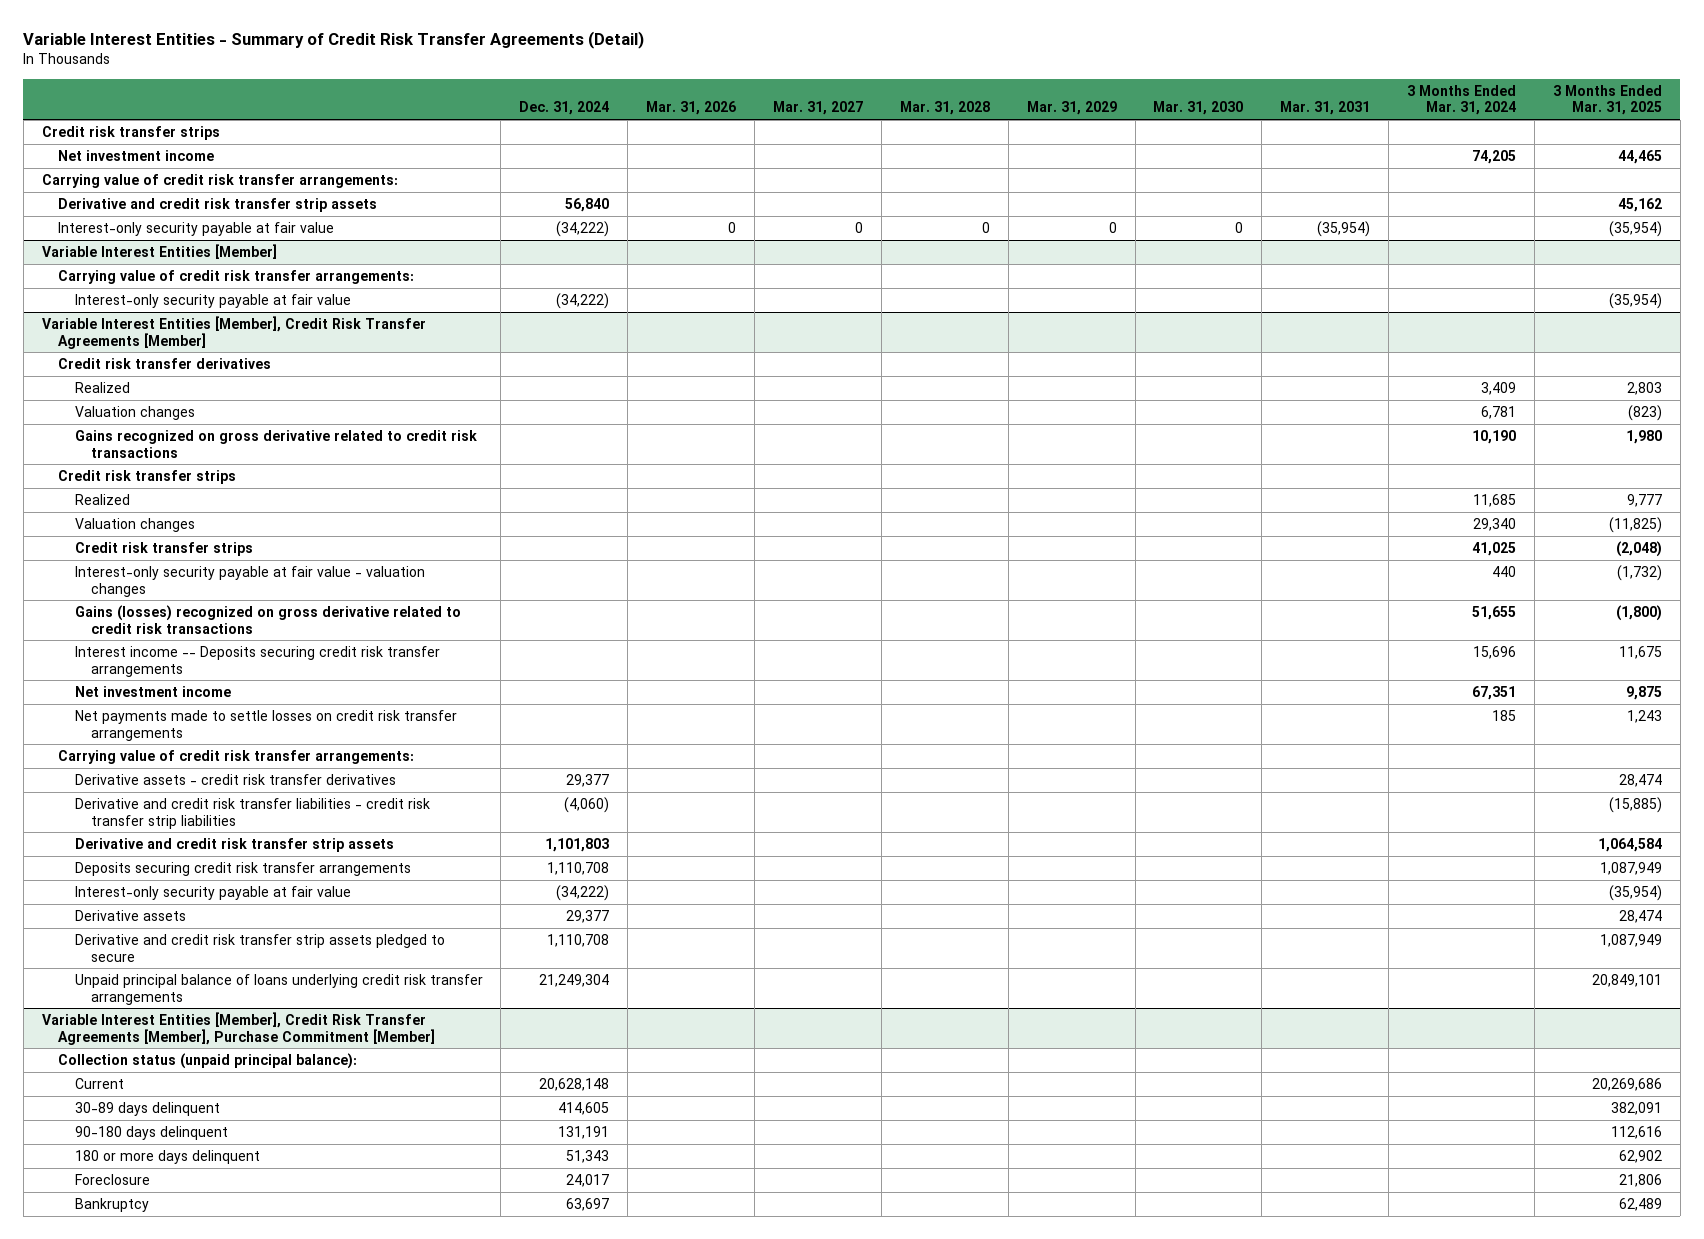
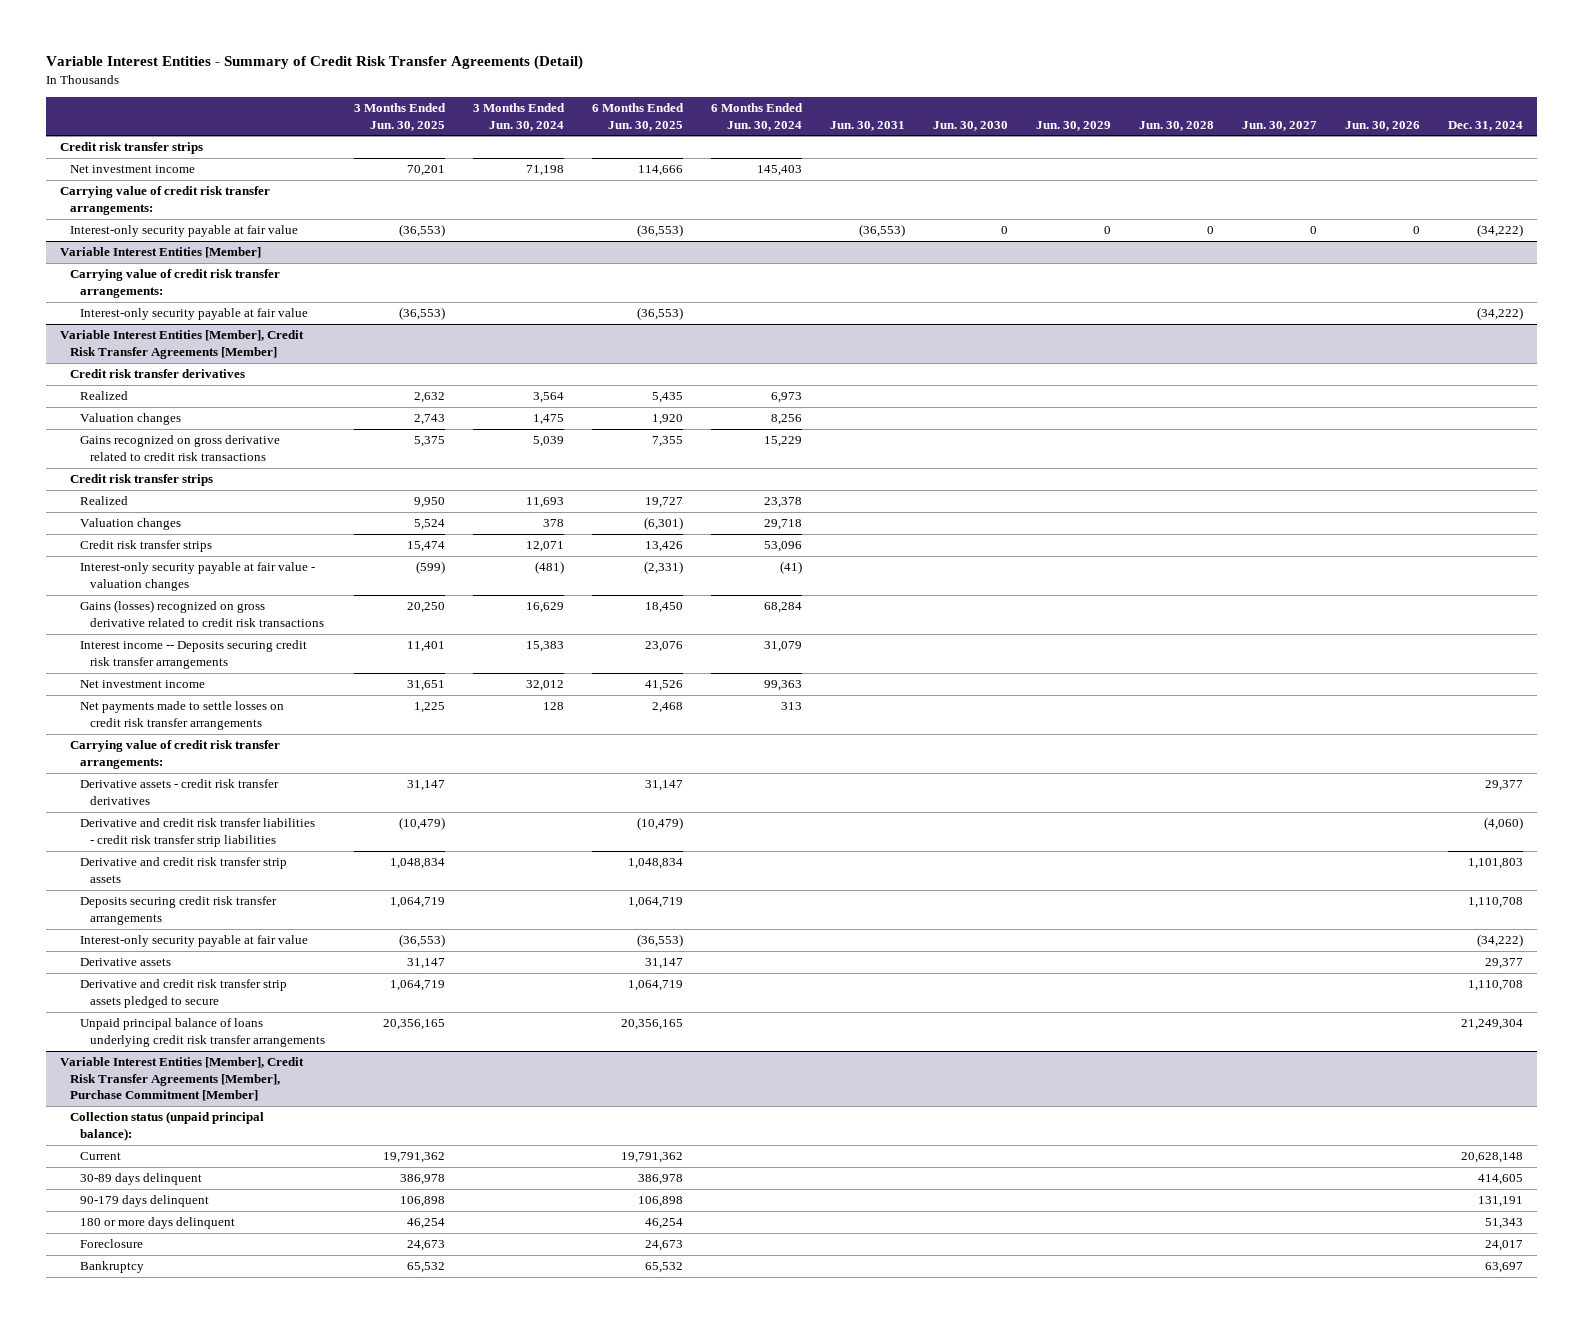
- | Dec. 31, 2024 | Mar. 31, 2026 | Mar. 31, 2027 | Mar. 31, 2028 | Mar. 31, 2029 | Mar. 31, 2030 | Mar. 31, 2031 | 3 Months Ended Mar. 31, 2024 | 3 Months Ended Mar. 31, 2025
+ | 3 Months Ended Jun. 30, 2025 | 3 Months Ended Jun. 30, 2024 | 6 Months Ended Jun. 30, 2025 | 6 Months Ended Jun. 30, 2024 | Jun. 30, 2031 | Jun. 30, 2030 | Jun. 30, 2029 | Jun. 30, 2028 | Jun. 30, 2027 | Jun. 30, 2026 | Dec. 31, 2024
- Derivative and credit risk transfer strip assets | 56,840 | | | | | | | | 45,162
@ Variable Interest Entities [Member], Credit Risk Transfer Agreements [Member], Purchase Commitment [Member]
- 90-180 days delinquent | 131,191 | | | | | | | | 112,616
+ 90-179 days delinquent | 106,898 | | 106,898 | | | | | | | | 131,191

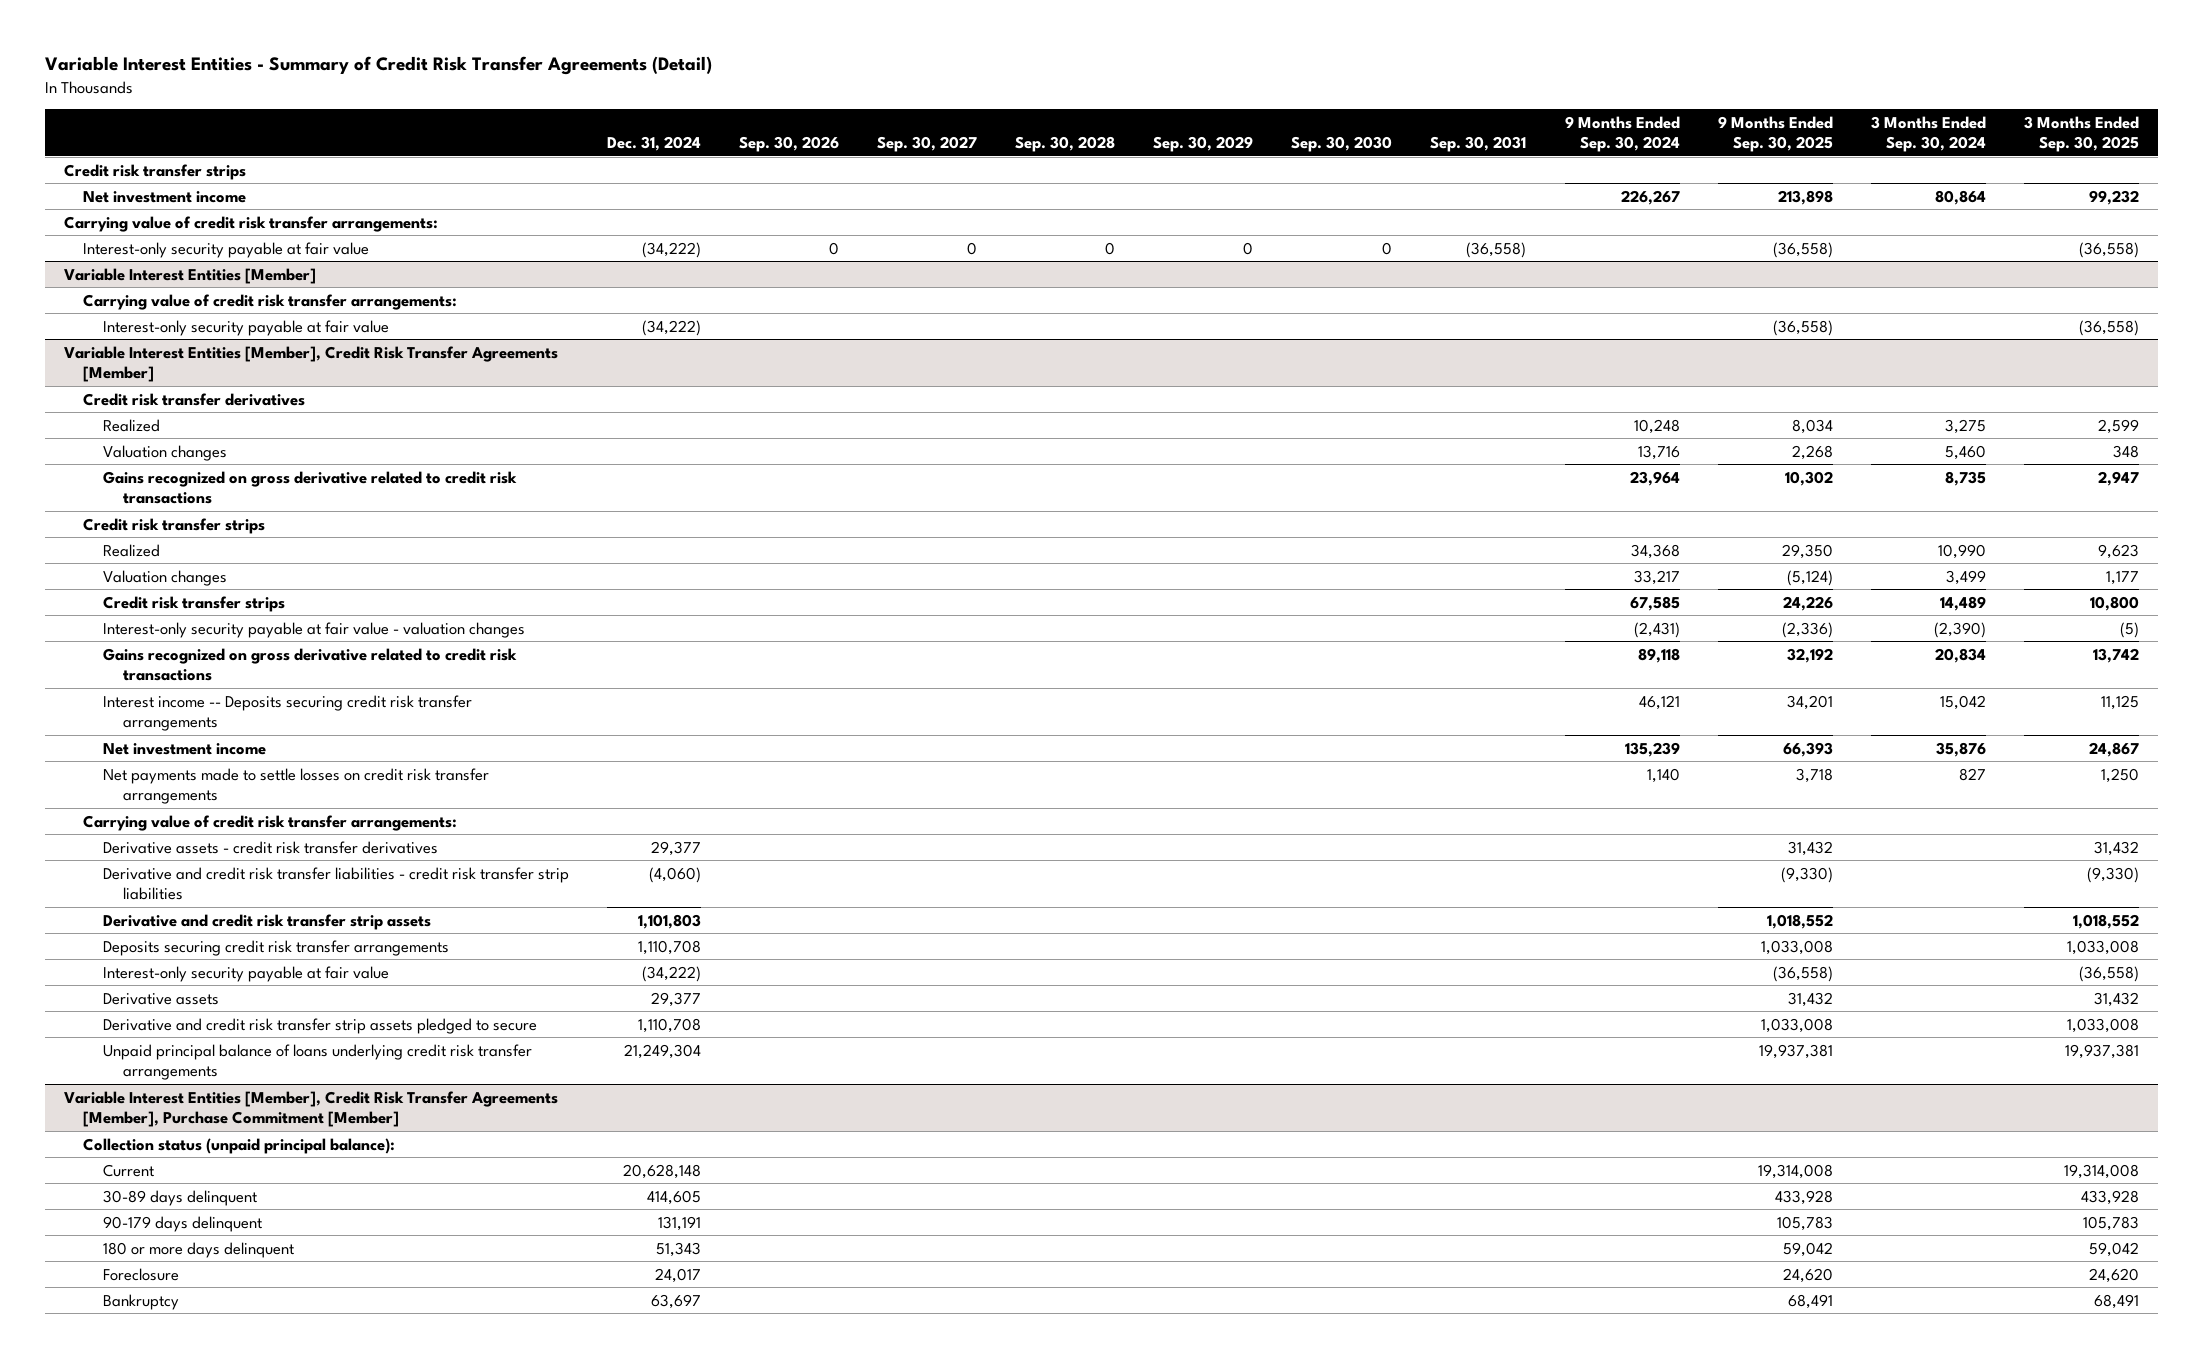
- | 3 Months Ended Jun. 30, 2025 | 3 Months Ended Jun. 30, 2024 | 6 Months Ended Jun. 30, 2025 | 6 Months Ended Jun. 30, 2024 | Jun. 30, 2031 | Jun. 30, 2030 | Jun. 30, 2029 | Jun. 30, 2028 | Jun. 30, 2027 | Jun. 30, 2026 | Dec. 31, 2024
+ | Dec. 31, 2024 | Sep. 30, 2026 | Sep. 30, 2027 | Sep. 30, 2028 | Sep. 30, 2029 | Sep. 30, 2030 | Sep. 30, 2031 | 9 Months Ended Sep. 30, 2024 | 9 Months Ended Sep. 30, 2025 | 3 Months Ended Sep. 30, 2024 | 3 Months Ended Sep. 30, 2025
@ Variable Interest Entities [Member], Credit Risk Transfer Agreements [Member]
- Gains (losses) recognized on gross derivative related to credit risk transactions | 20,250 | 16,629 | 18,450 | 68,284 | | | | | | |
+ Gains recognized on gross derivative related to credit risk transactions | | | | | | | | 89,118 | 32,192 | 20,834 | 13,742

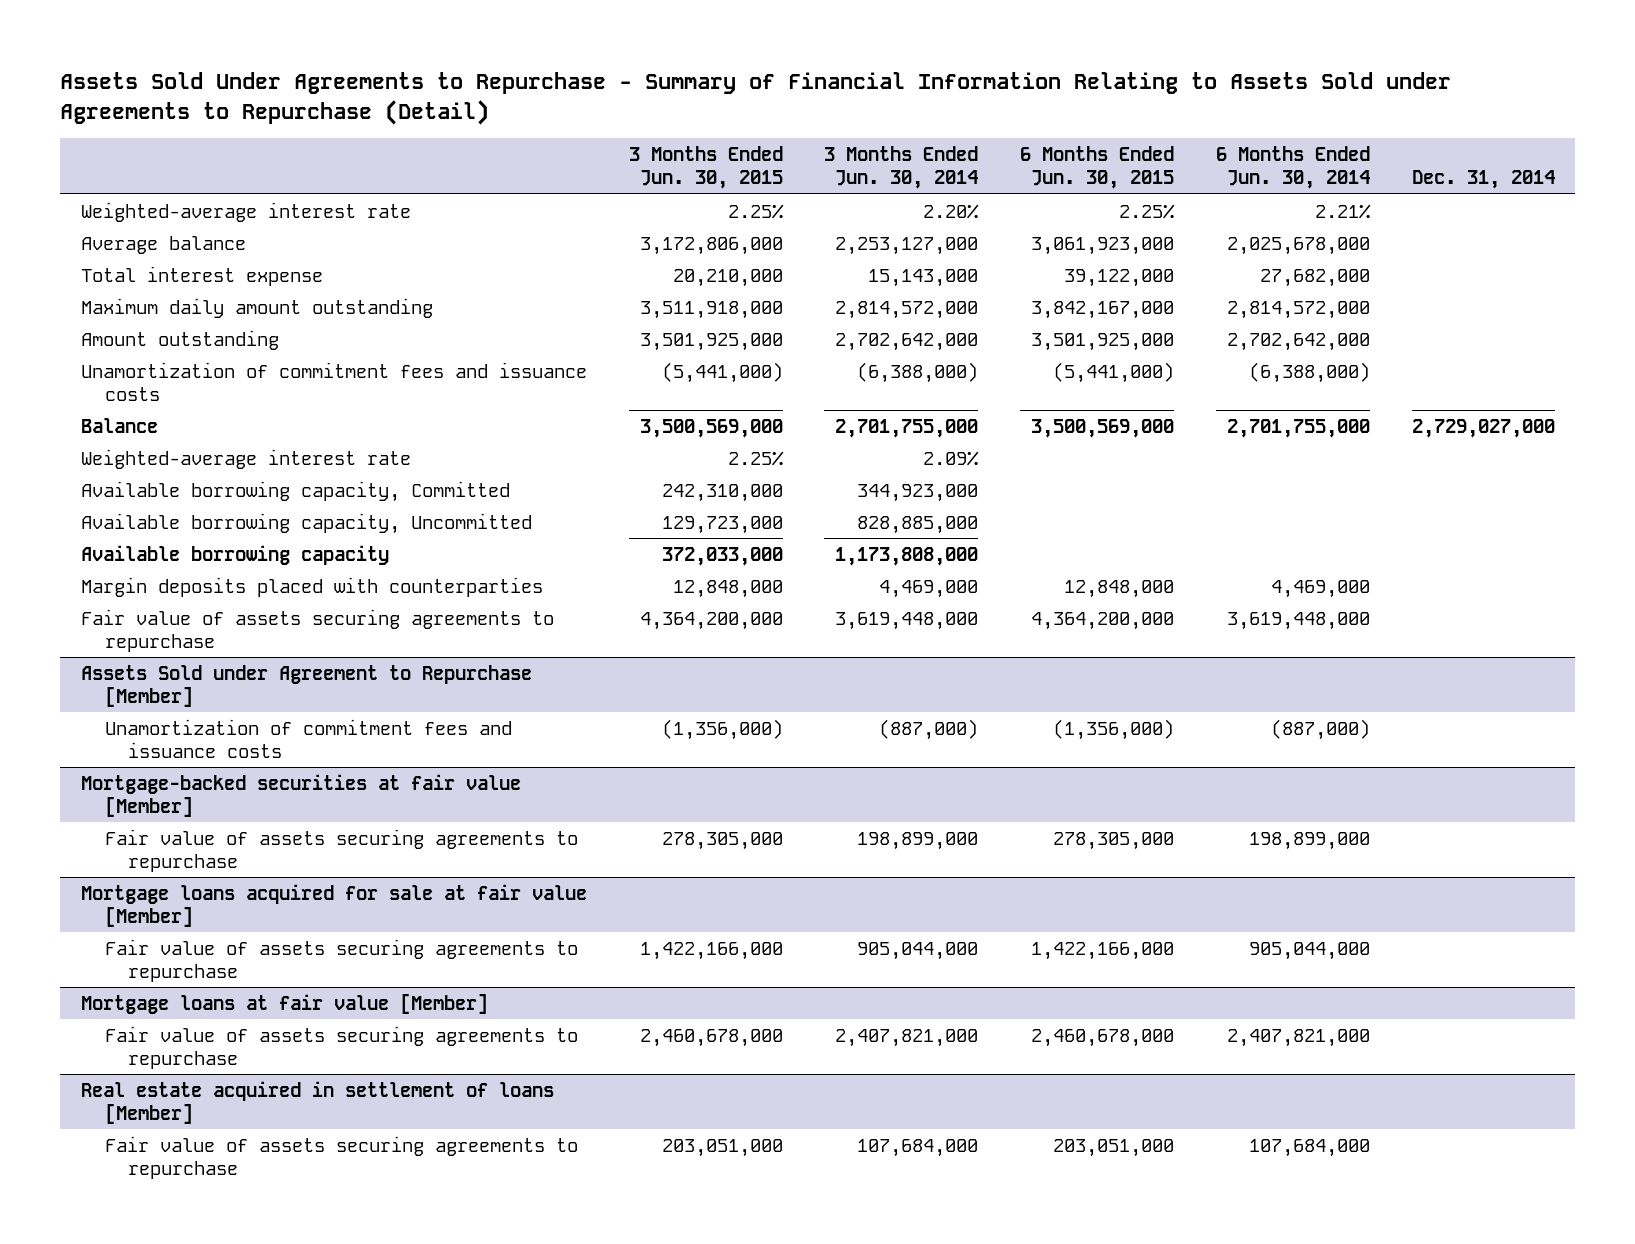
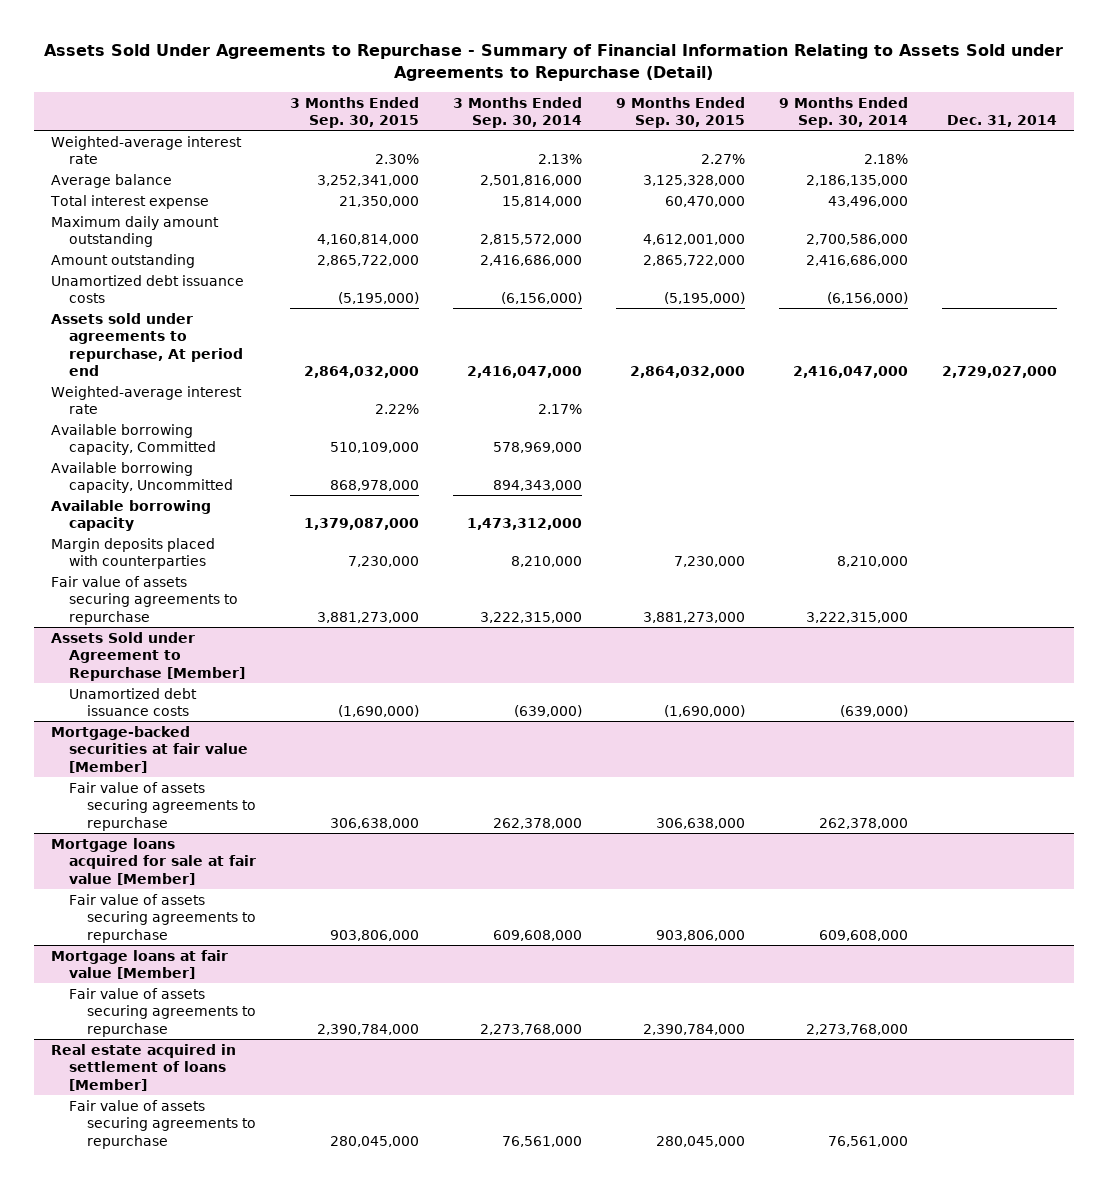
- | 3 Months Ended Jun. 30, 2015 | 3 Months Ended Jun. 30, 2014 | 6 Months Ended Jun. 30, 2015 | 6 Months Ended Jun. 30, 2014 | Dec. 31, 2014
+ | 3 Months Ended Sep. 30, 2015 | 3 Months Ended Sep. 30, 2014 | 9 Months Ended Sep. 30, 2015 | 9 Months Ended Sep. 30, 2014 | Dec. 31, 2014
- Unamortization of commitment fees and issuance costs | (5,441,000) | (6,388,000) | (5,441,000) | (6,388,000) |
- Balance | 3,500,569,000 | 2,701,755,000 | 3,500,569,000 | 2,701,755,000 | 2,729,027,000
+ Unamortized debt issuance costs | (5,195,000) | (6,156,000) | (5,195,000) | (6,156,000) |
+ Assets sold under agreements to repurchase, At period end | 2,864,032,000 | 2,416,047,000 | 2,864,032,000 | 2,416,047,000 | 2,729,027,000
@ Assets Sold under Agreement to Repurchase [Member]
- Unamortization of commitment fees and issuance costs | (1,356,000) | (887,000) | (1,356,000) | (887,000) |
+ Unamortized debt issuance costs | (1,690,000) | (639,000) | (1,690,000) | (639,000) |

